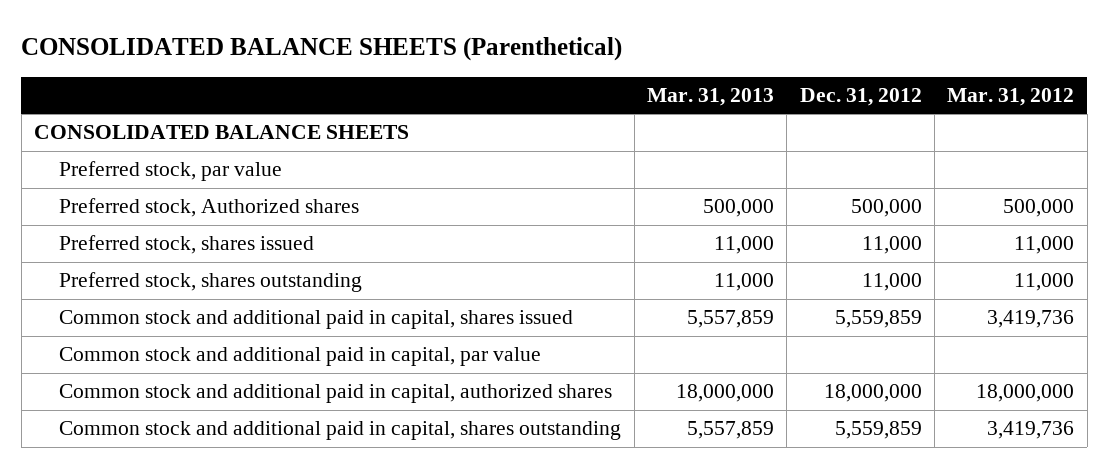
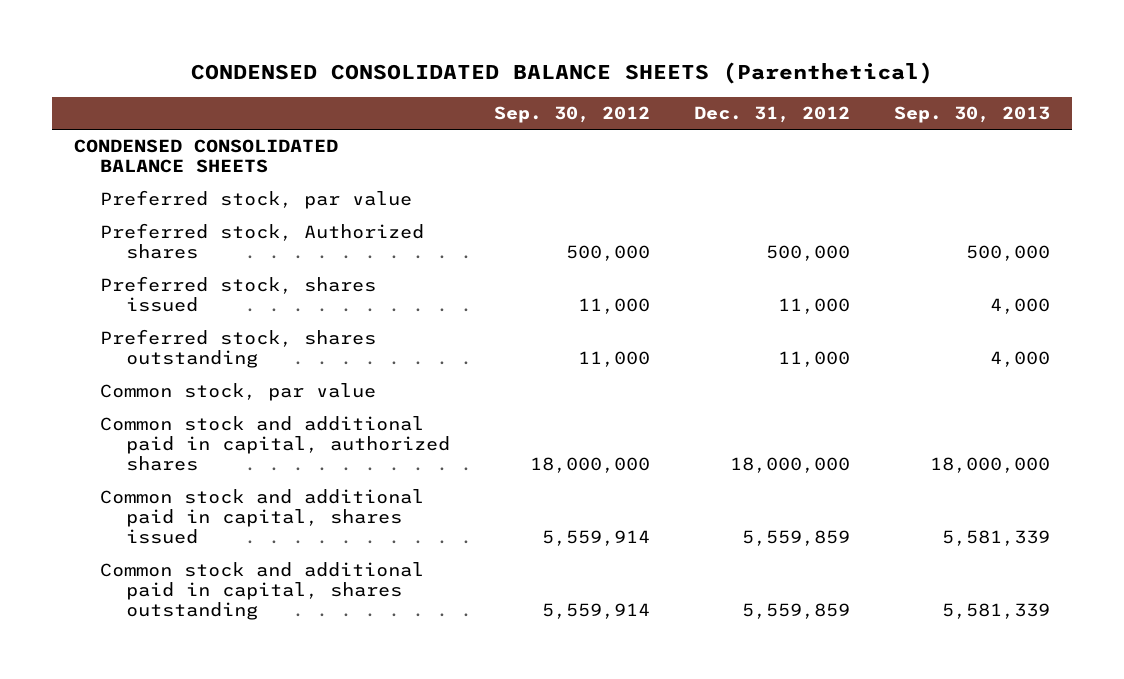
- CONSOLIDATED BALANCE SHEETS (Parenthetical)
+ CONDENSED CONSOLIDATED BALANCE SHEETS (Parenthetical)
- | Mar. 31, 2013 | Dec. 31, 2012 | Mar. 31, 2012
+ | Sep. 30, 2012 | Dec. 31, 2012 | Sep. 30, 2013
- CONSOLIDATED BALANCE SHEETS
+ CONDENSED CONSOLIDATED BALANCE SHEETS
- Common stock and additional paid in capital, par value
+ Common stock, par value
moved down: Common stock and additional paid in capital, shares issued | 5,559,914 | 5,559,859 | 5,581,339

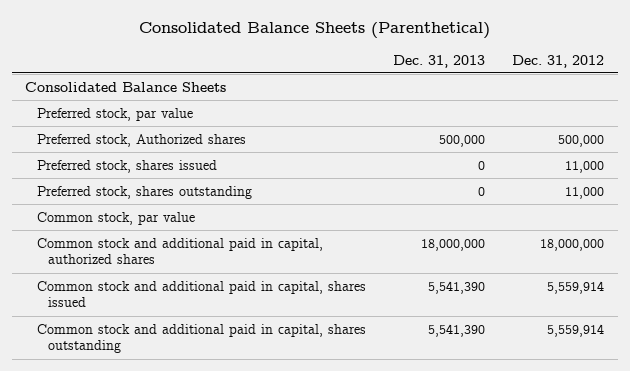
- CONDENSED CONSOLIDATED BALANCE SHEETS (Parenthetical)
+ Consolidated Balance Sheets (Parenthetical)
- | Sep. 30, 2012 | Dec. 31, 2012 | Sep. 30, 2013
+ | Dec. 31, 2013 | Dec. 31, 2012
- CONDENSED CONSOLIDATED BALANCE SHEETS
+ Consolidated Balance Sheets
- Common stock and additional paid in capital, shares issued | 5,559,914 | 5,559,859 | 5,581,339
- Common stock and additional paid in capital, shares outstanding | 5,559,914 | 5,559,859 | 5,581,339
+ Common stock and additional paid in capital, shares issued | 5,541,390 | 5,559,914
+ Common stock and additional paid in capital, shares outstanding | 5,541,390 | 5,559,914

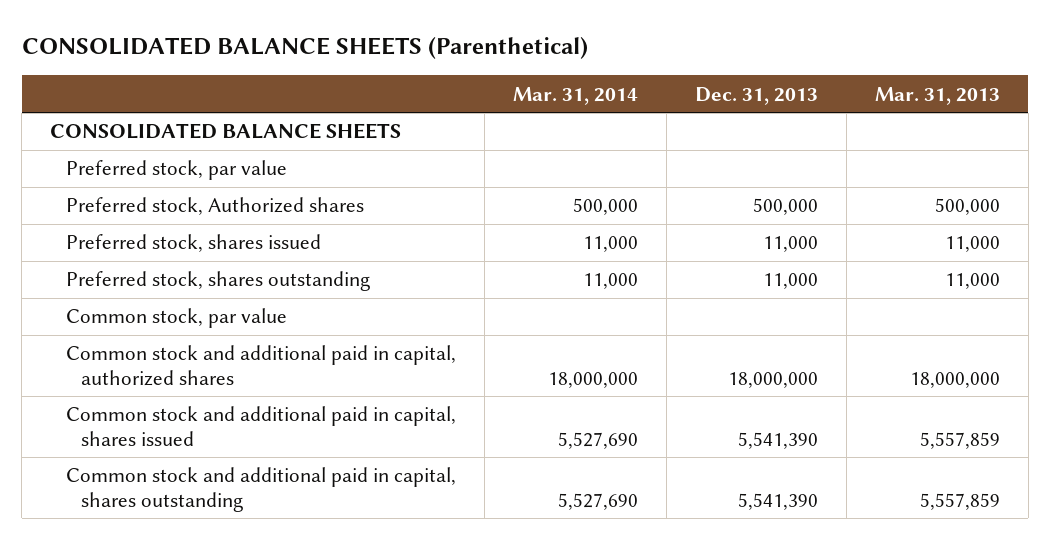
- Consolidated Balance Sheets (Parenthetical)
+ CONSOLIDATED BALANCE SHEETS (Parenthetical)
- | Dec. 31, 2013 | Dec. 31, 2012
+ | Mar. 31, 2014 | Dec. 31, 2013 | Mar. 31, 2013
- Consolidated Balance Sheets
+ CONSOLIDATED BALANCE SHEETS
- Preferred stock, shares issued | 0 | 11,000
- Preferred stock, shares outstanding | 0 | 11,000
+ Preferred stock, shares issued | 11,000 | 11,000 | 11,000
+ Preferred stock, shares outstanding | 11,000 | 11,000 | 11,000

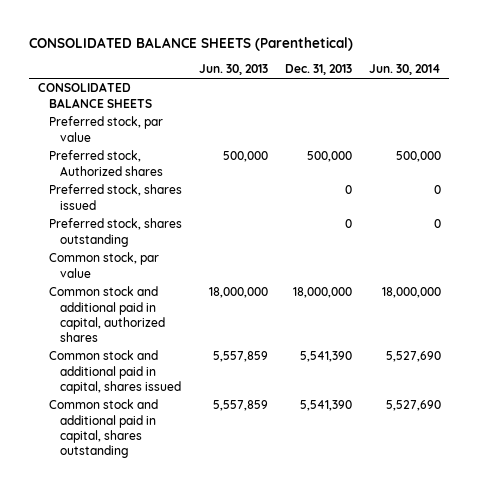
- | Mar. 31, 2014 | Dec. 31, 2013 | Mar. 31, 2013
+ | Jun. 30, 2013 | Dec. 31, 2013 | Jun. 30, 2014
- Preferred stock, shares issued | 11,000 | 11,000 | 11,000
- Preferred stock, shares outstanding | 11,000 | 11,000 | 11,000
+ Preferred stock, shares issued | | 0 | 0
+ Preferred stock, shares outstanding | | 0 | 0

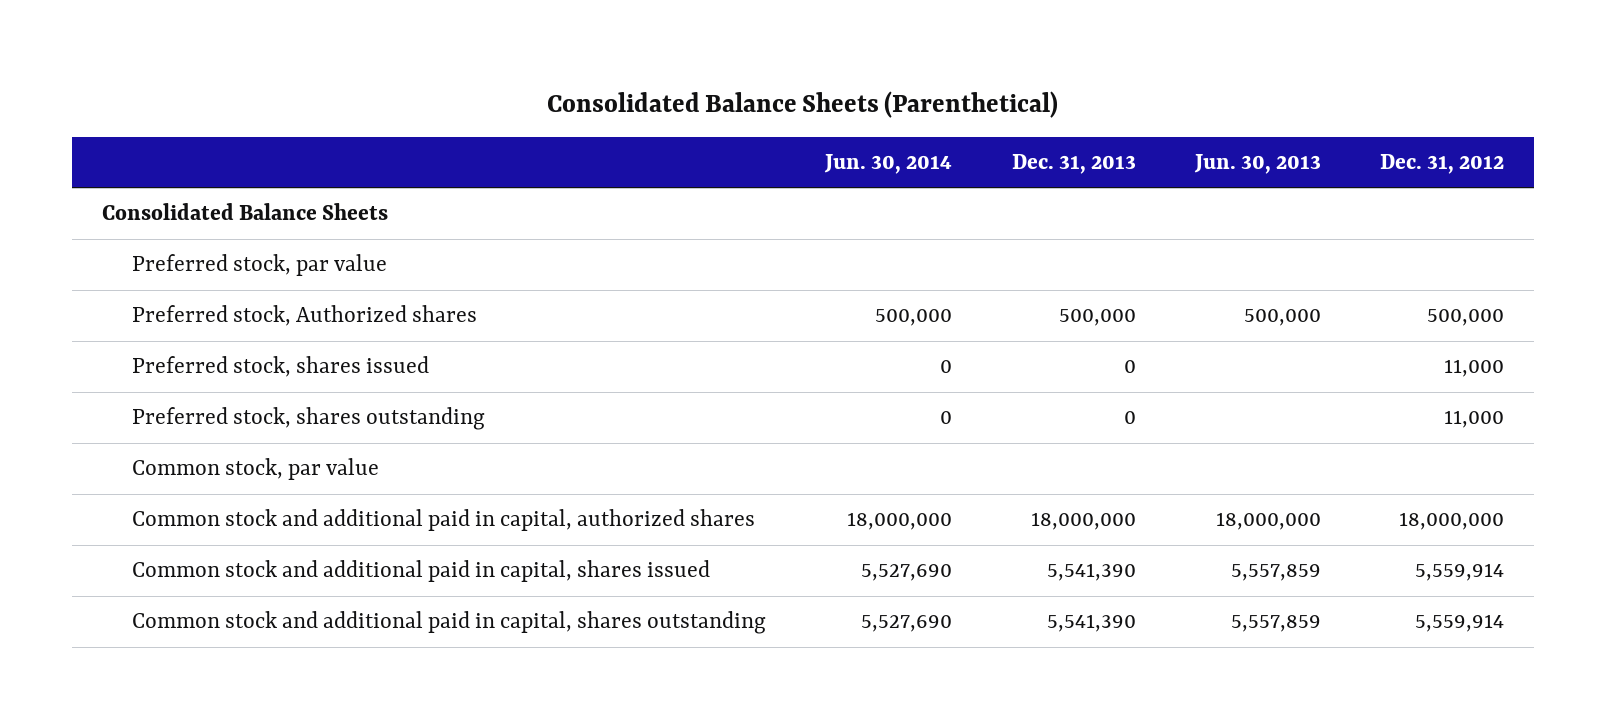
- CONSOLIDATED BALANCE SHEETS (Parenthetical)
+ Consolidated Balance Sheets (Parenthetical)
- | Jun. 30, 2013 | Dec. 31, 2013 | Jun. 30, 2014
+ | Jun. 30, 2014 | Dec. 31, 2013 | Jun. 30, 2013 | Dec. 31, 2012
- CONSOLIDATED BALANCE SHEETS
+ Consolidated Balance Sheets

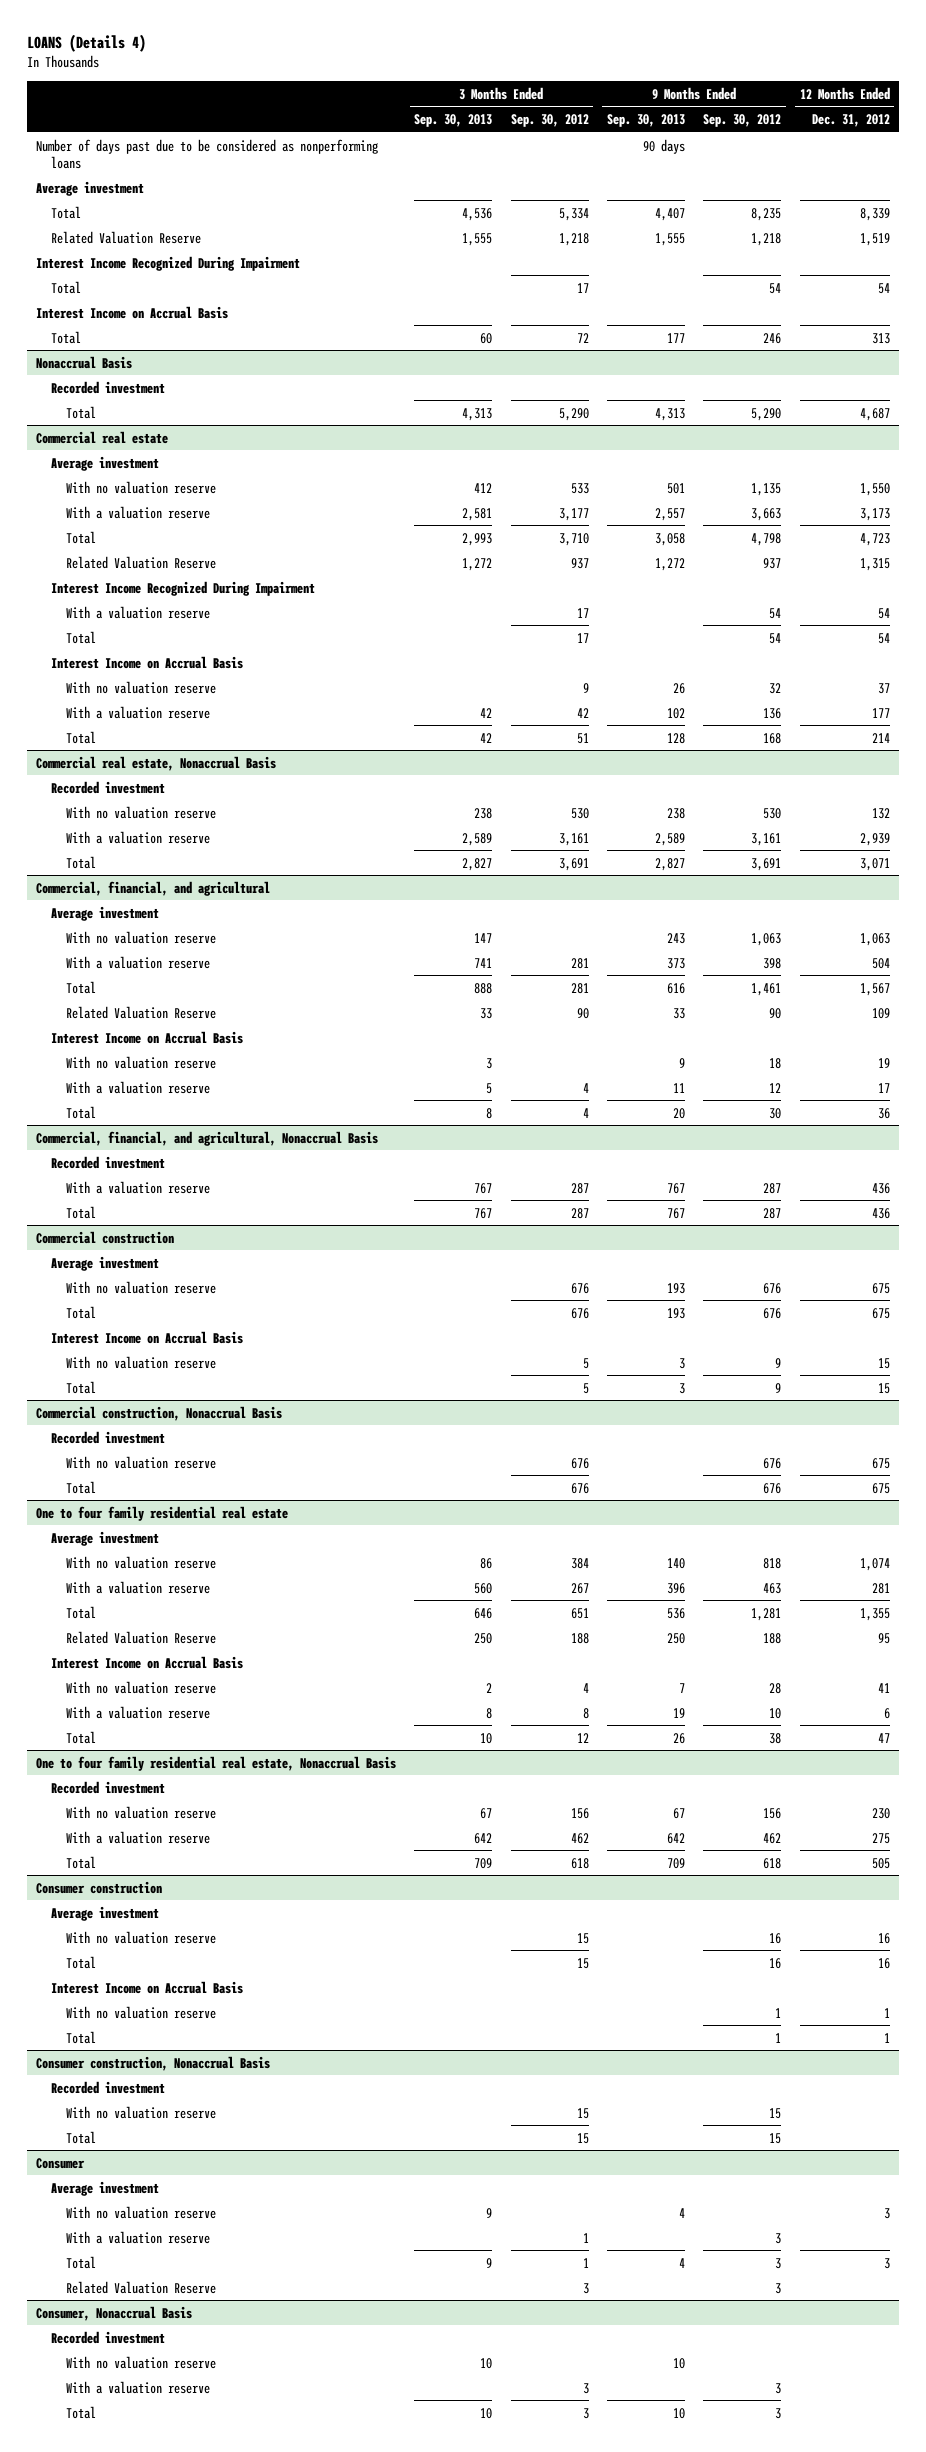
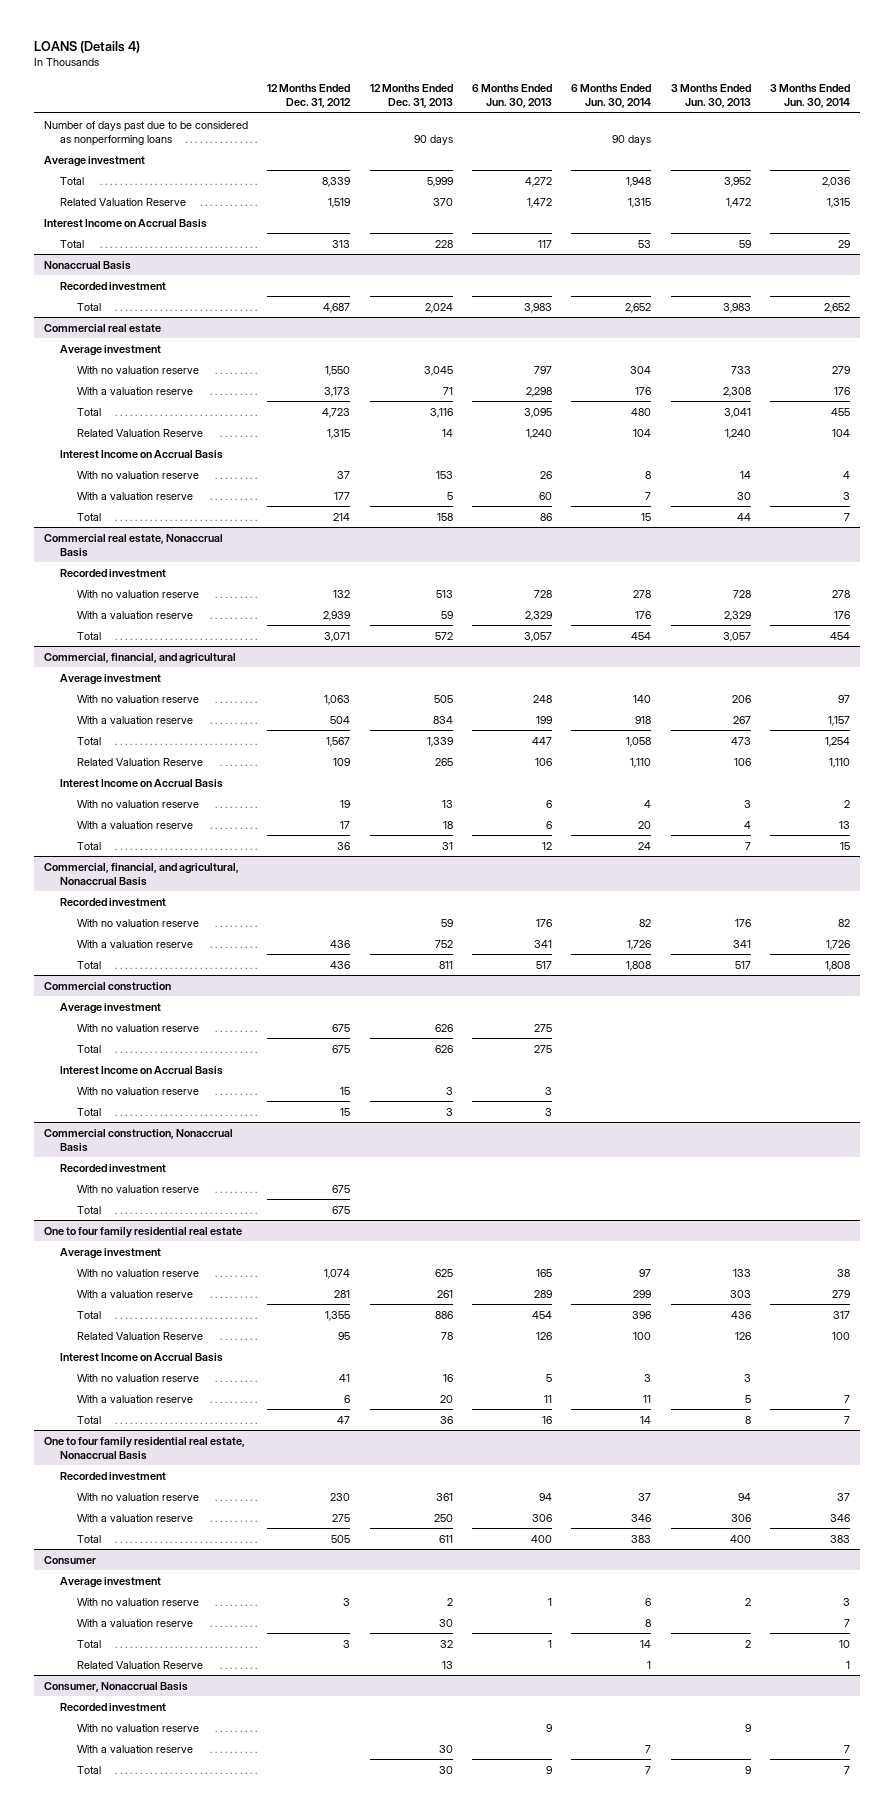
- | 3 Months Ended Sep. 30, 2013 | 3 Months Ended Sep. 30, 2012 | 9 Months Ended Sep. 30, 2013 | 9 Months Ended Sep. 30, 2012 | 12 Months Ended Dec. 31, 2012
+ | 12 Months Ended Dec. 31, 2012 | 12 Months Ended Dec. 31, 2013 | 6 Months Ended Jun. 30, 2013 | 6 Months Ended Jun. 30, 2014 | 3 Months Ended Jun. 30, 2013 | 3 Months Ended Jun. 30, 2014
- Interest Income Recognized During Impairment
- Total | | 17 | | 54 | 54
@ Commercial real estate
- Interest Income Recognized During Impairment
- With a valuation reserve | | 17 | | 54 | 54
- Total | | 17 | | 54 | 54
@ Commercial, financial, and agricultural, Nonaccrual Basis
+ With no valuation reserve | | 59 | 176 | 82 | 176 | 82
- Consumer construction
- Average investment
- With no valuation reserve | | 15 | | 16 | 16
- Total | | 15 | | 16 | 16
- Interest Income on Accrual Basis
- With no valuation reserve | | | | 1 | 1
- Total | | | | 1 | 1
- Consumer construction, Nonaccrual Basis
- Recorded investment
- With no valuation reserve | | 15 | | 15 |
- Total | | 15 | | 15 |

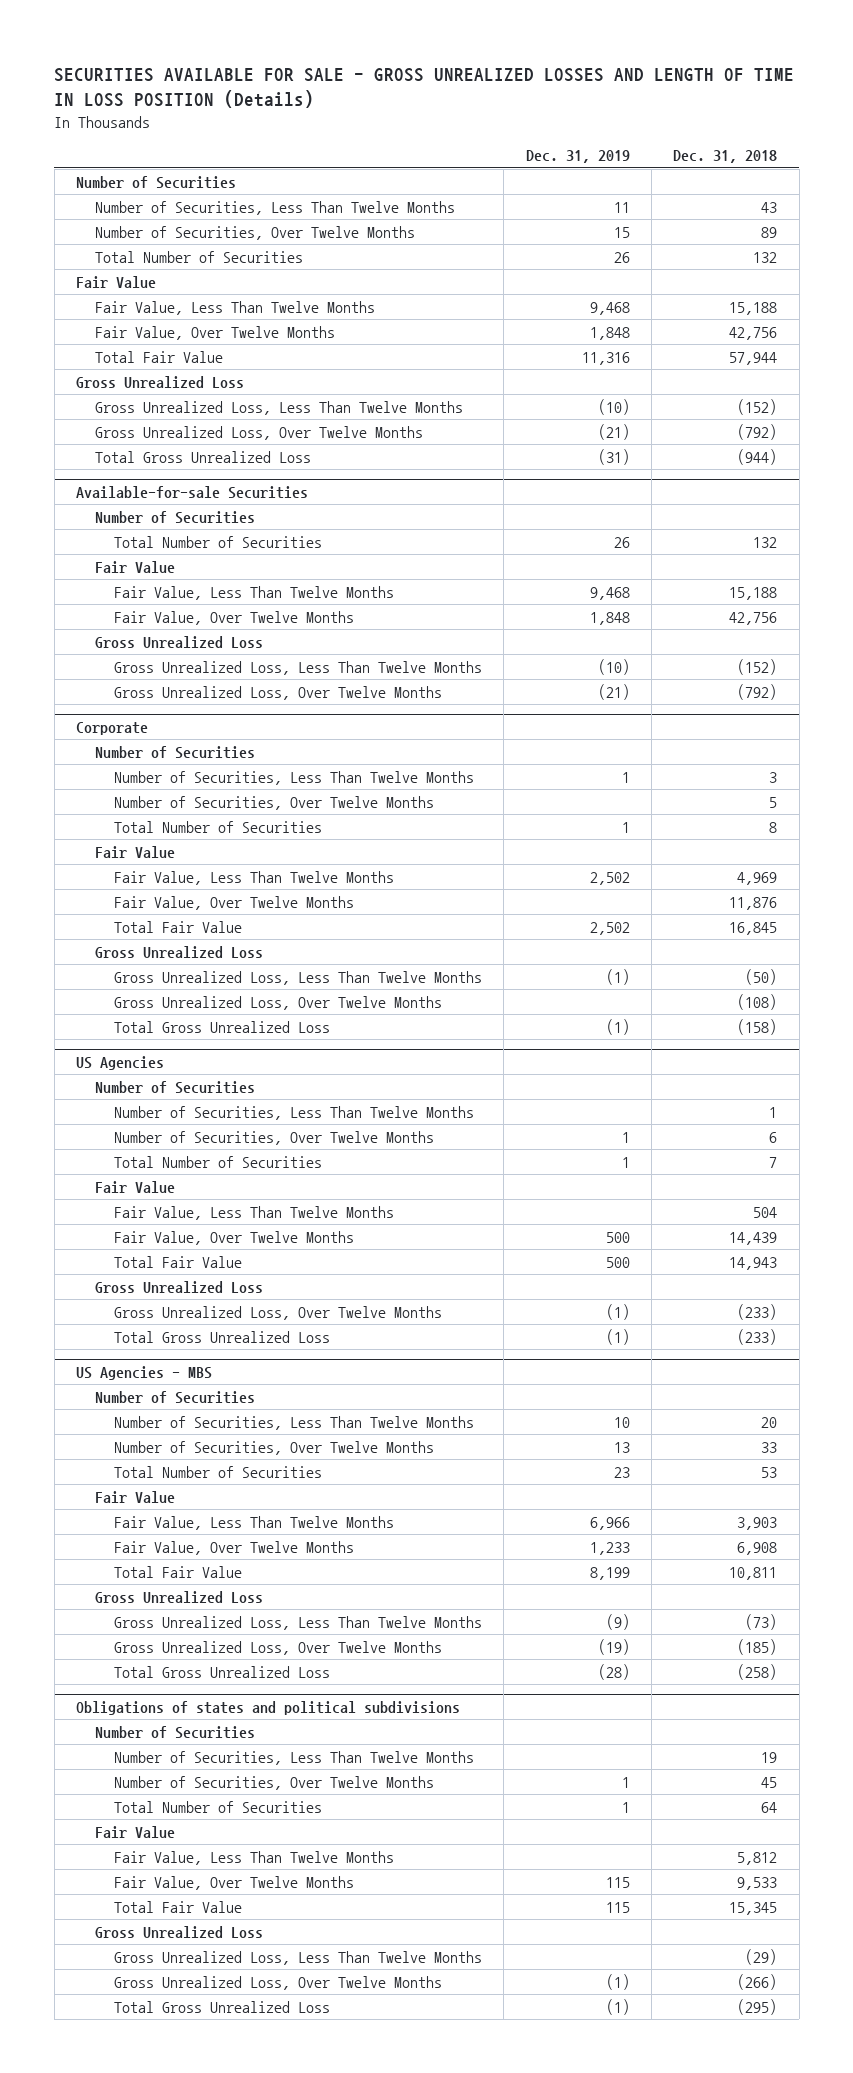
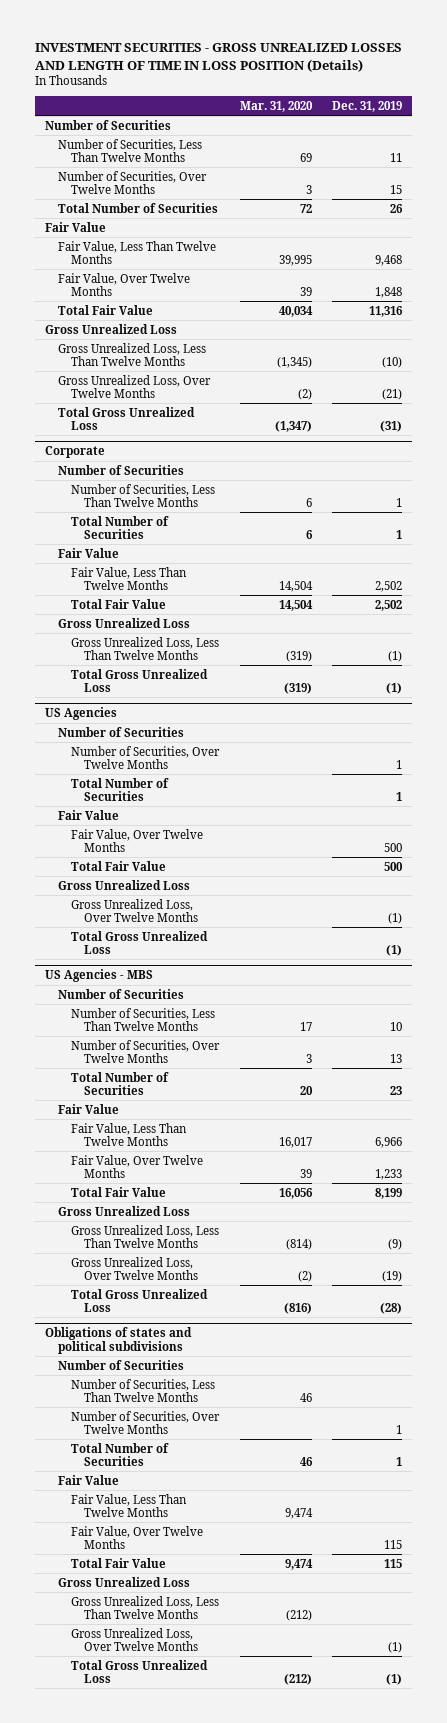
- SECURITIES AVAILABLE FOR SALE - GROSS UNREALIZED LOSSES AND LENGTH OF TIME IN LOSS POSITION (Details)
+ INVESTMENT SECURITIES - GROSS UNREALIZED LOSSES AND LENGTH OF TIME IN LOSS POSITION (Details)
- | Dec. 31, 2019 | Dec. 31, 2018
+ | Mar. 31, 2020 | Dec. 31, 2019
- Available-for-sale Securities
- Number of Securities
- Total Number of Securities | 26 | 132
- Fair Value
- Fair Value, Less Than Twelve Months | 9,468 | 15,188
- Fair Value, Over Twelve Months | 1,848 | 42,756
- Gross Unrealized Loss
- Gross Unrealized Loss, Less Than Twelve Months | (10) | (152)
- Gross Unrealized Loss, Over Twelve Months | (21) | (792)
@ Corporate
- Number of Securities, Over Twelve Months | | 5
- Fair Value, Over Twelve Months | | 11,876
- Gross Unrealized Loss, Over Twelve Months | | (108)
@ US Agencies
- Number of Securities, Less Than Twelve Months | | 1
- Fair Value, Less Than Twelve Months | | 504

